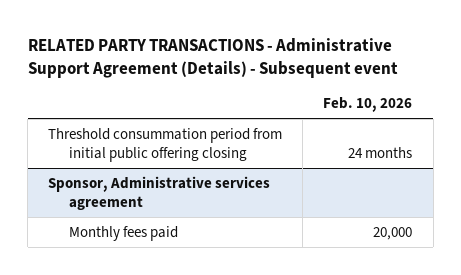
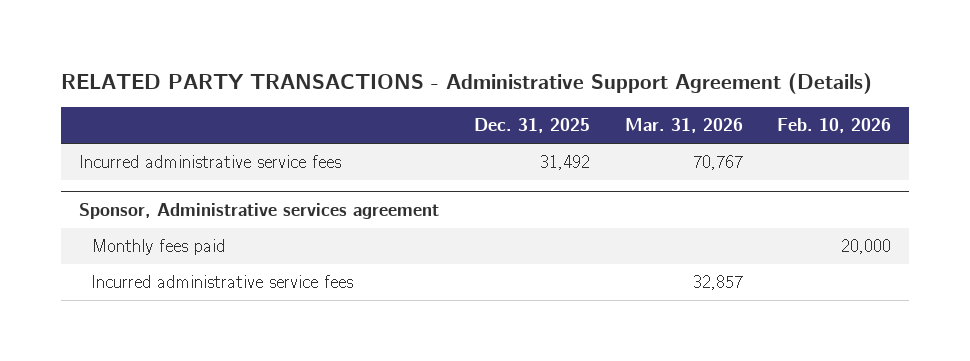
- RELATED PARTY TRANSACTIONS - Administrative Support Agreement (Details) - Subsequent event
+ RELATED PARTY TRANSACTIONS - Administrative Support Agreement (Details)
- | Feb. 10, 2026
+ | Dec. 31, 2025 | Mar. 31, 2026 | Feb. 10, 2026
- Threshold consummation period from initial public offering closing | 24 months
+ Incurred administrative service fees | 31,492 | 70,767 |
@ Sponsor, Administrative services agreement
+ Incurred administrative service fees | | 32,857 |

